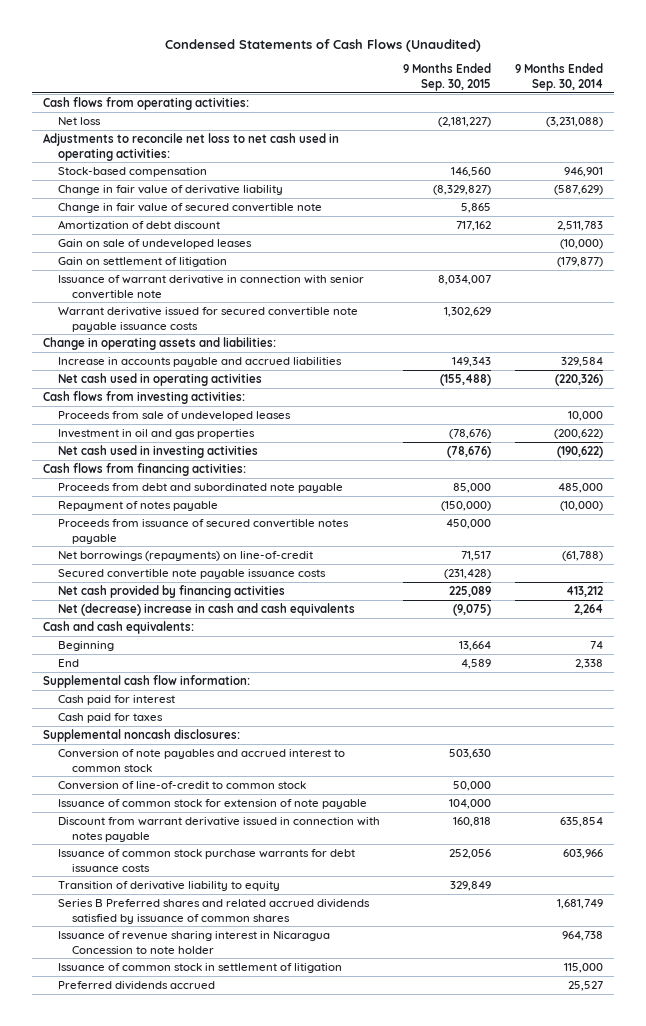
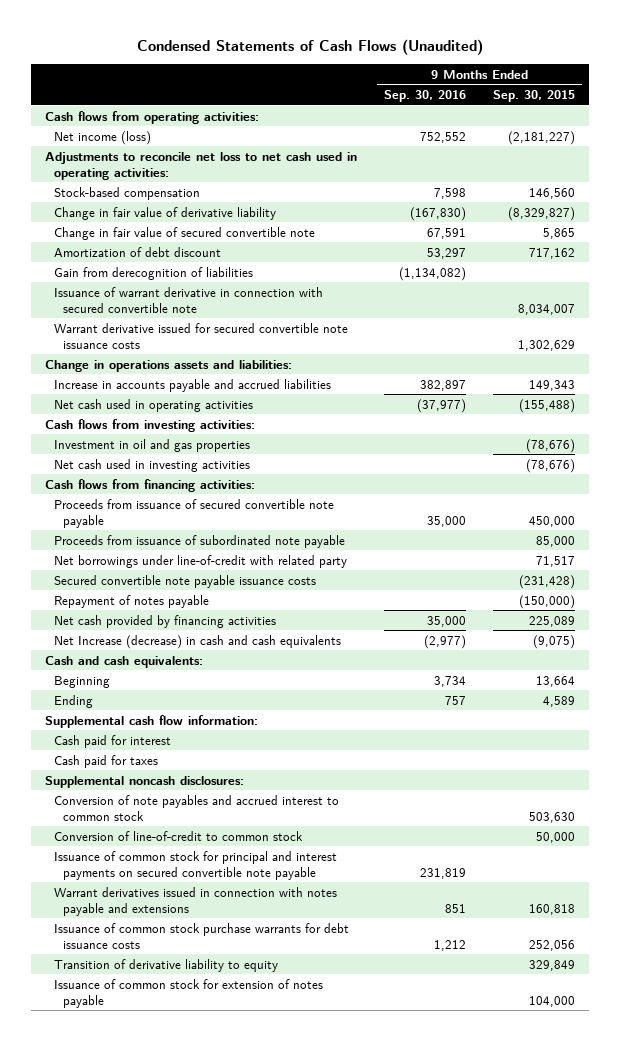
- | 9 Months Ended Sep. 30, 2015 | 9 Months Ended Sep. 30, 2014
+ | 9 Months Ended Sep. 30, 2016 | 9 Months Ended Sep. 30, 2015
- Net loss | (2,181,227) | (3,231,088)
+ Net income (loss) | 752,552 | (2,181,227)
- Gain on sale of undeveloped leases | | (10,000)
- Gain on settlement of litigation | | (179,877)
- Issuance of warrant derivative in connection with senior convertible note | 8,034,007 |
- Warrant derivative issued for secured convertible note payable issuance costs | 1,302,629 |
- Change in operating assets and liabilities:
+ Gain from derecognition of liabilities | (1,134,082) |
+ Issuance of warrant derivative in connection with secured convertible note | | 8,034,007
+ Warrant derivative issued for secured convertible note issuance costs | | 1,302,629
+ Change in operations assets and liabilities:
- Proceeds from sale of undeveloped leases | | 10,000
- Proceeds from debt and subordinated note payable | 85,000 | 485,000
- Proceeds from issuance of secured convertible notes payable | 450,000 |
- Net borrowings (repayments) on line-of-credit | 71,517 | (61,788)
+ Proceeds from issuance of secured convertible note payable | 35,000 | 450,000
+ Proceeds from issuance of subordinated note payable | | 85,000
+ Net borrowings under line-of-credit with related party | | 71,517
moved down: Repayment of notes payable | | (150,000)
- Net (decrease) increase in cash and cash equivalents | (9,075) | 2,264
+ Net Increase (decrease) in cash and cash equivalents | (2,977) | (9,075)
- End | 4,589 | 2,338
+ Ending | 757 | 4,589
- Issuance of common stock for extension of note payable | 104,000 |
- Discount from warrant derivative issued in connection with notes payable | 160,818 | 635,854
+ Issuance of common stock for principal and interest payments on secured convertible note payable | 231,819 |
+ Warrant derivatives issued in connection with notes payable and extensions | 851 | 160,818
- Series B Preferred shares and related accrued dividends satisfied by issuance of common shares | | 1,681,749
- Issuance of revenue sharing interest in Nicaragua Concession to note holder | | 964,738
- Issuance of common stock in settlement of litigation | | 115,000
- Preferred dividends accrued | | 25,527
+ Issuance of common stock for extension of notes payable | | 104,000

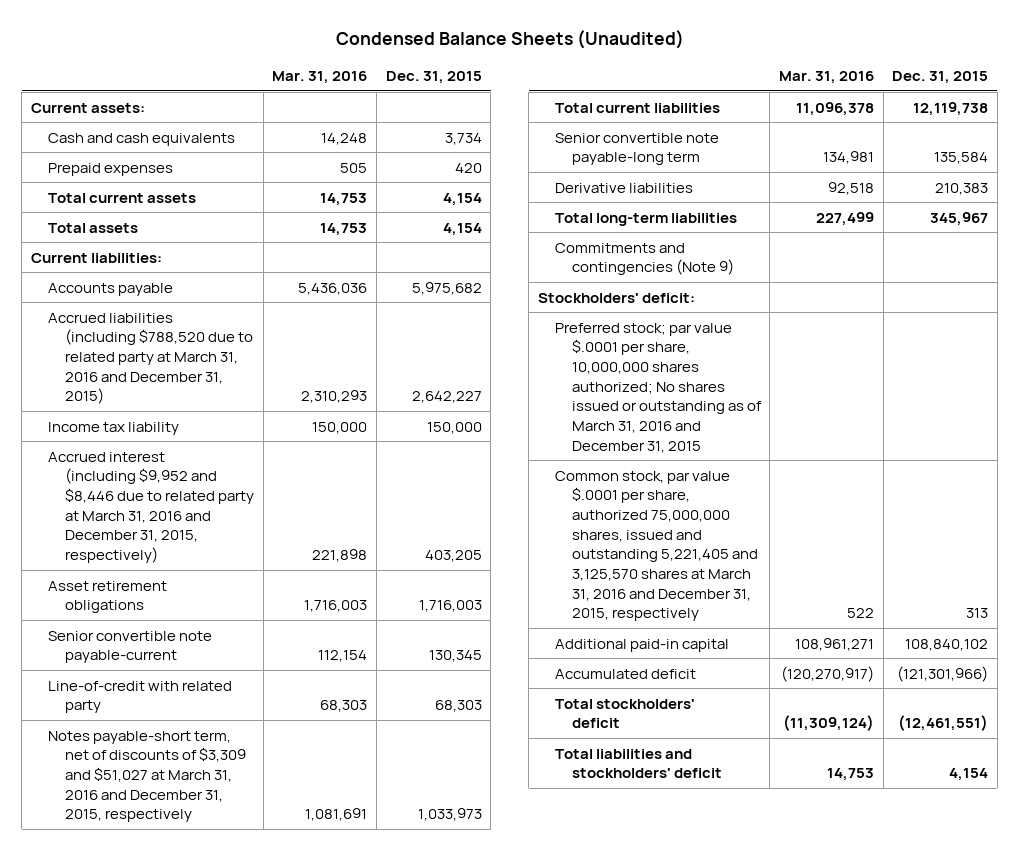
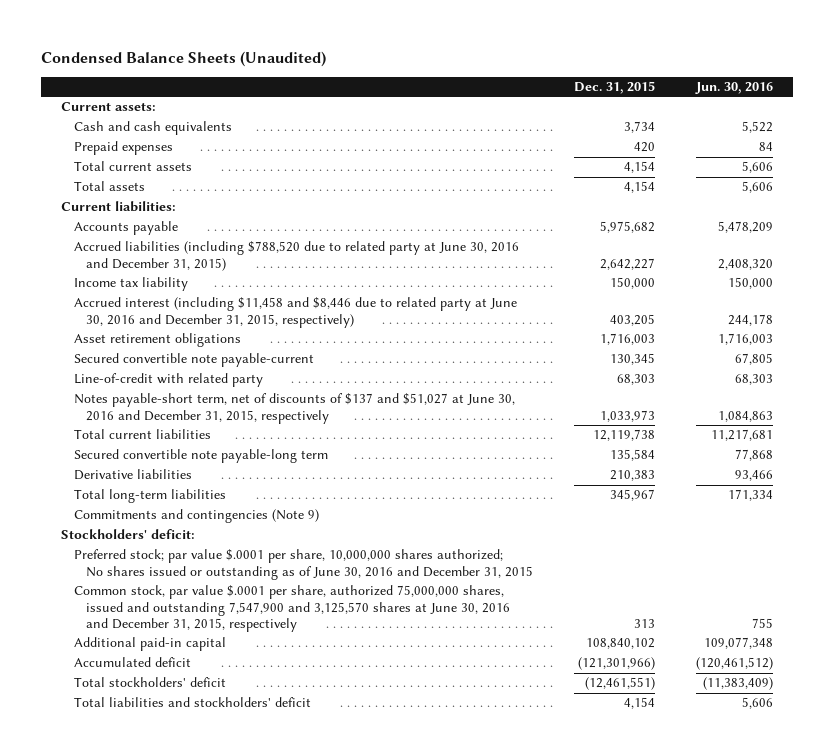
- | Mar. 31, 2016 | Dec. 31, 2015
+ | Dec. 31, 2015 | Jun. 30, 2016
- Accrued liabilities (including $788,520 due to related party at March 31, 2016 and December 31, 2015) | 2,310,293 | 2,642,227
+ Accrued liabilities (including $788,520 due to related party at June 30, 2016 and December 31, 2015) | 2,642,227 | 2,408,320
- Accrued interest (including $9,952 and $8,446 due to related party at March 31, 2016 and December 31, 2015, respectively) | 221,898 | 403,205
+ Accrued interest (including $11,458 and $8,446 due to related party at June 30, 2016 and December 31, 2015, respectively) | 403,205 | 244,178
- Senior convertible note payable-current | 112,154 | 130,345
+ Secured convertible note payable-current | 130,345 | 67,805
- Notes payable-short term, net of discounts of $3,309 and $51,027 at March 31, 2016 and December 31, 2015, respectively | 1,081,691 | 1,033,973
+ Notes payable-short term, net of discounts of $137 and $51,027 at June 30, 2016 and December 31, 2015, respectively | 1,033,973 | 1,084,863
- Senior convertible note payable-long term | 134,981 | 135,584
+ Secured convertible note payable-long term | 135,584 | 77,868
- Preferred stock; par value $.0001 per share, 10,000,000 shares authorized; No shares issued or outstanding as of March 31, 2016 and December 31, 2015
- Common stock, par value $.0001 per share, authorized 75,000,000 shares, issued and outstanding 5,221,405 and 3,125,570 shares at March 31, 2016 and December 31, 2015, respectively | 522 | 313
+ Preferred stock; par value $.0001 per share, 10,000,000 shares authorized; No shares issued or outstanding as of June 30, 2016 and December 31, 2015
+ Common stock, par value $.0001 per share, authorized 75,000,000 shares, issued and outstanding 7,547,900 and 3,125,570 shares at June 30, 2016 and December 31, 2015, respectively | 313 | 755

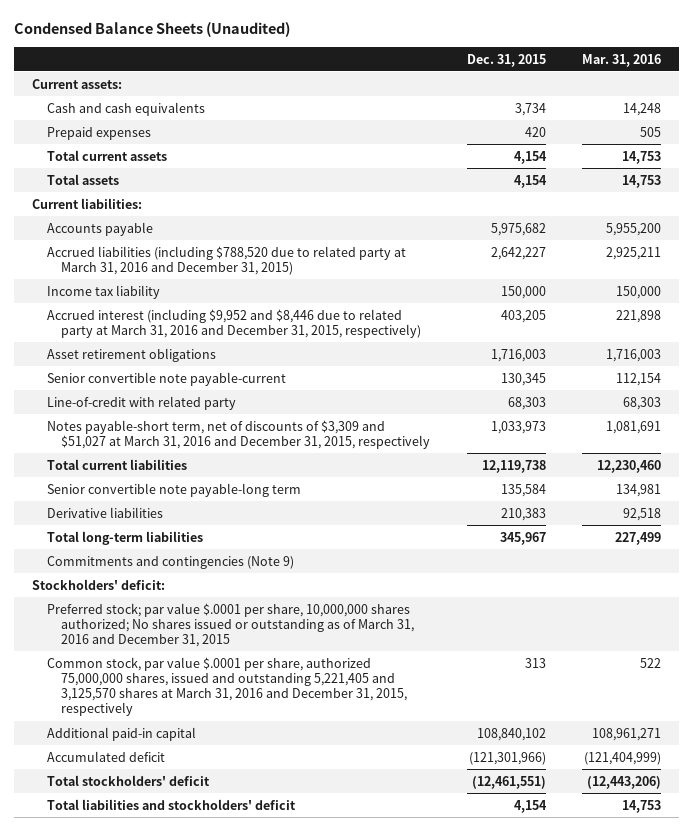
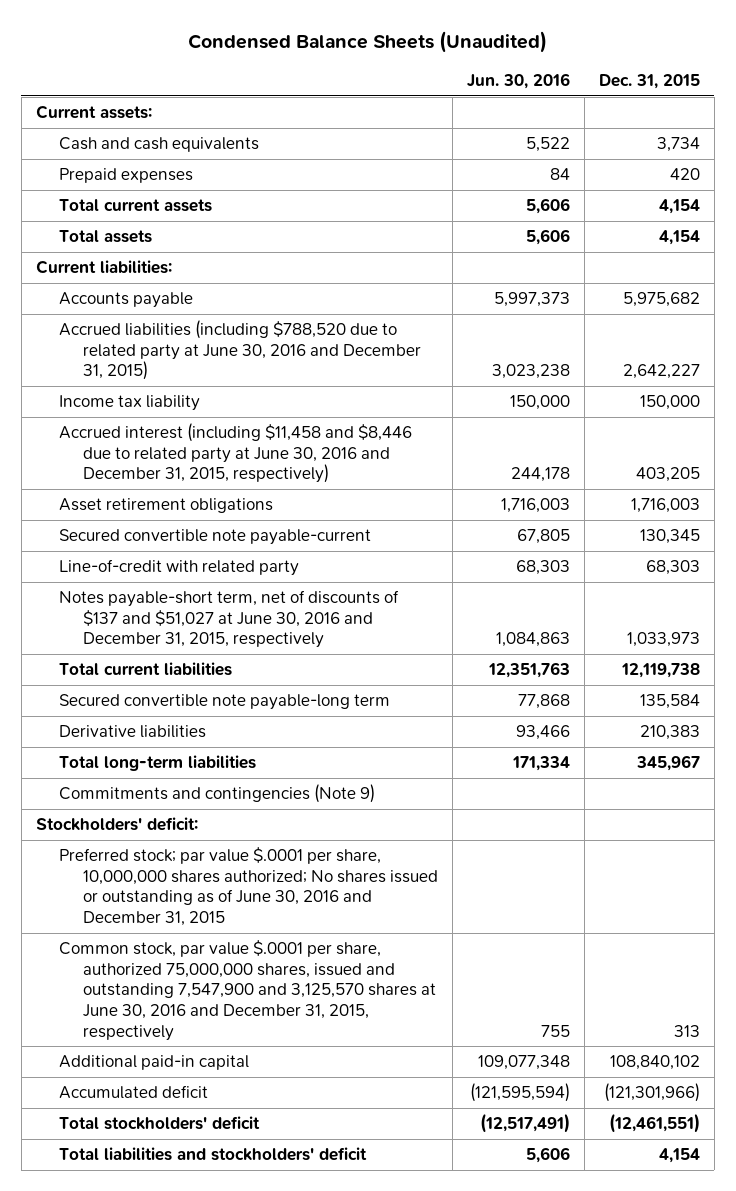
- | Dec. 31, 2015 | Mar. 31, 2016
+ | Jun. 30, 2016 | Dec. 31, 2015
- Accrued liabilities (including $788,520 due to related party at March 31, 2016 and December 31, 2015) | 2,642,227 | 2,925,211
+ Accrued liabilities (including $788,520 due to related party at June 30, 2016 and December 31, 2015) | 3,023,238 | 2,642,227
- Accrued interest (including $9,952 and $8,446 due to related party at March 31, 2016 and December 31, 2015, respectively) | 403,205 | 221,898
+ Accrued interest (including $11,458 and $8,446 due to related party at June 30, 2016 and December 31, 2015, respectively) | 244,178 | 403,205
- Senior convertible note payable-current | 130,345 | 112,154
+ Secured convertible note payable-current | 67,805 | 130,345
- Notes payable-short term, net of discounts of $3,309 and $51,027 at March 31, 2016 and December 31, 2015, respectively | 1,033,973 | 1,081,691
+ Notes payable-short term, net of discounts of $137 and $51,027 at June 30, 2016 and December 31, 2015, respectively | 1,084,863 | 1,033,973
- Senior convertible note payable-long term | 135,584 | 134,981
+ Secured convertible note payable-long term | 77,868 | 135,584
- Preferred stock; par value $.0001 per share, 10,000,000 shares authorized; No shares issued or outstanding as of March 31, 2016 and December 31, 2015
- Common stock, par value $.0001 per share, authorized 75,000,000 shares, issued and outstanding 5,221,405 and 3,125,570 shares at March 31, 2016 and December 31, 2015, respectively | 313 | 522
+ Preferred stock; par value $.0001 per share, 10,000,000 shares authorized; No shares issued or outstanding as of June 30, 2016 and December 31, 2015
+ Common stock, par value $.0001 per share, authorized 75,000,000 shares, issued and outstanding 7,547,900 and 3,125,570 shares at June 30, 2016 and December 31, 2015, respectively | 755 | 313

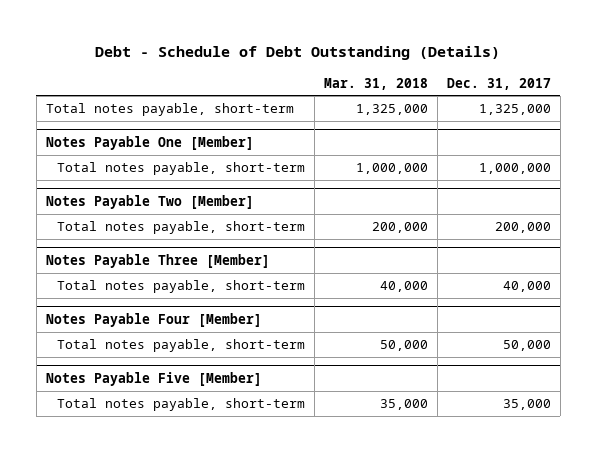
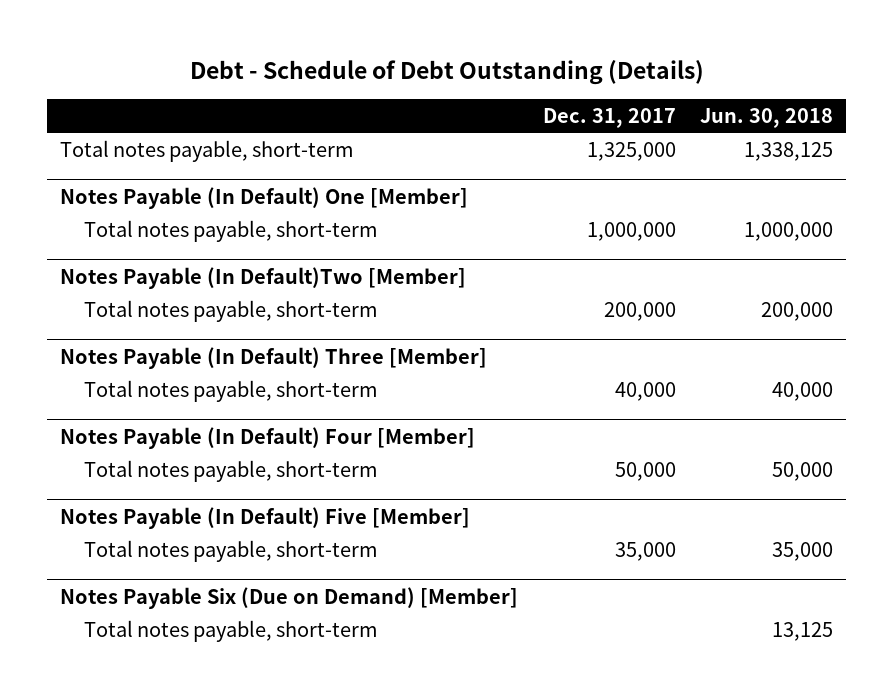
- | Mar. 31, 2018 | Dec. 31, 2017
+ | Dec. 31, 2017 | Jun. 30, 2018
- Notes Payable One [Member]
+ Notes Payable (In Default) One [Member]
- Notes Payable Two [Member]
+ Notes Payable (In Default)Two [Member]
- Notes Payable Three [Member]
+ Notes Payable (In Default) Three [Member]
- Notes Payable Four [Member]
+ Notes Payable (In Default) Four [Member]
- Notes Payable Five [Member]
+ Notes Payable (In Default) Five [Member]
+ Notes Payable Six (Due on Demand) [Member]
+ Total notes payable, short-term | | 13,125

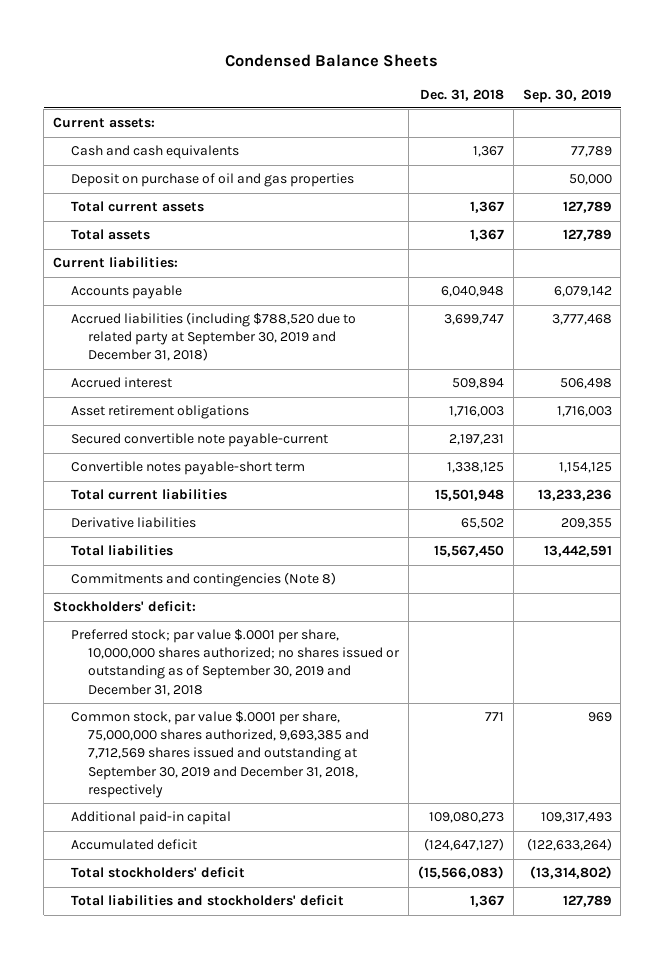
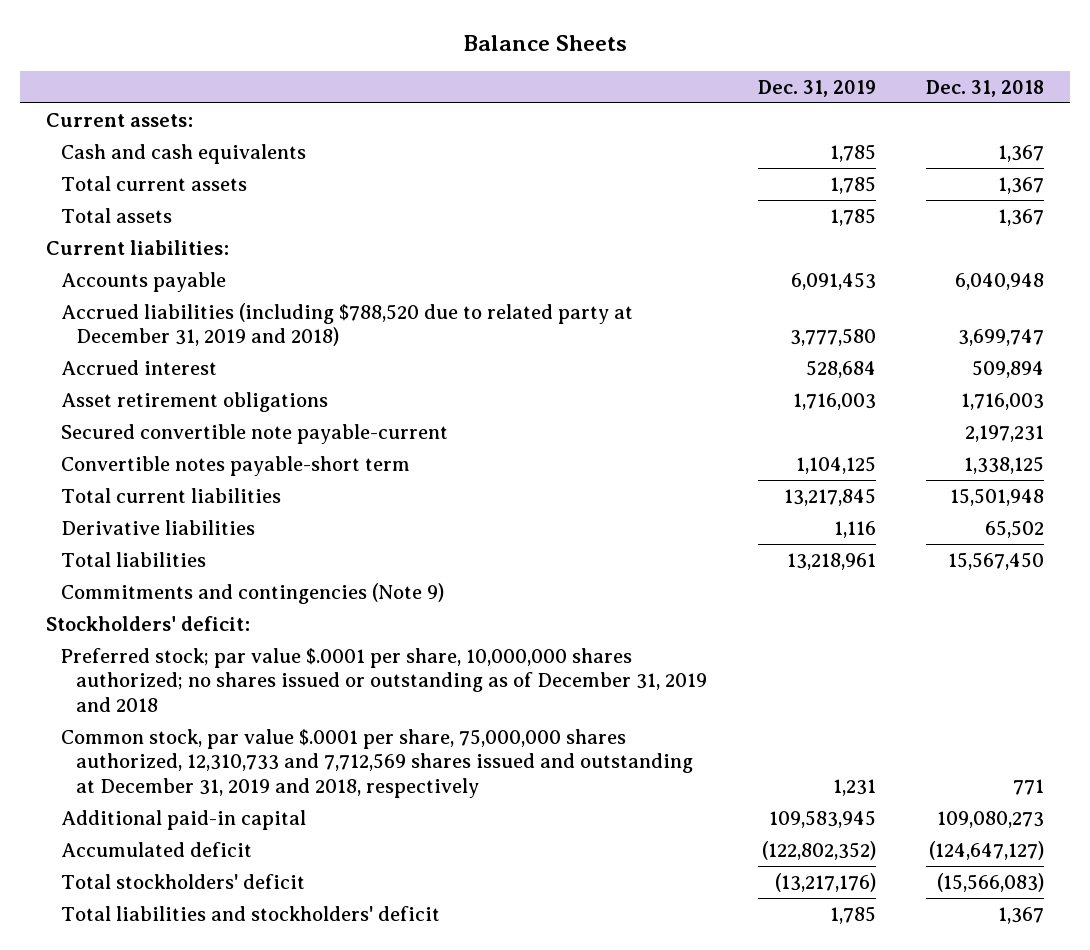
- Condensed Balance Sheets
+ Balance Sheets
- | Dec. 31, 2018 | Sep. 30, 2019
+ | Dec. 31, 2019 | Dec. 31, 2018
- Deposit on purchase of oil and gas properties | | 50,000
- Accrued liabilities (including $788,520 due to related party at September 30, 2019 and December 31, 2018) | 3,699,747 | 3,777,468
+ Accrued liabilities (including $788,520 due to related party at December 31, 2019 and 2018) | 3,777,580 | 3,699,747
- Commitments and contingencies (Note 8)
+ Commitments and contingencies (Note 9)
- Preferred stock; par value $.0001 per share, 10,000,000 shares authorized; no shares issued or outstanding as of September 30, 2019 and December 31, 2018
- Common stock, par value $.0001 per share, 75,000,000 shares authorized, 9,693,385 and 7,712,569 shares issued and outstanding at September 30, 2019 and December 31, 2018, respectively | 771 | 969
+ Preferred stock; par value $.0001 per share, 10,000,000 shares authorized; no shares issued or outstanding as of December 31, 2019 and 2018
+ Common stock, par value $.0001 per share, 75,000,000 shares authorized, 12,310,733 and 7,712,569 shares issued and outstanding at December 31, 2019 and 2018, respectively | 1,231 | 771

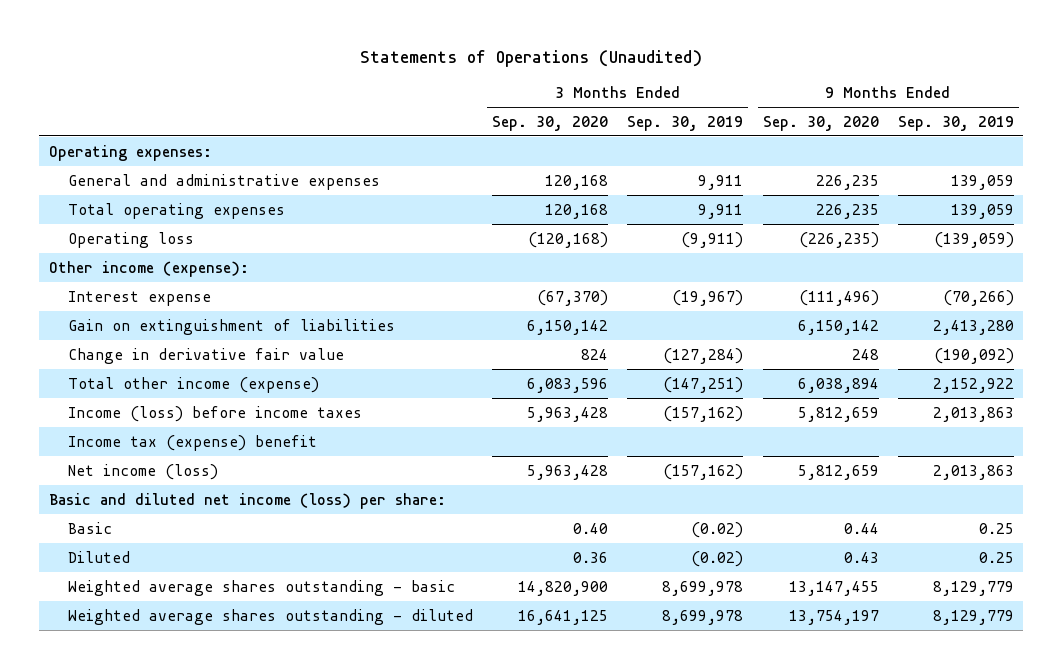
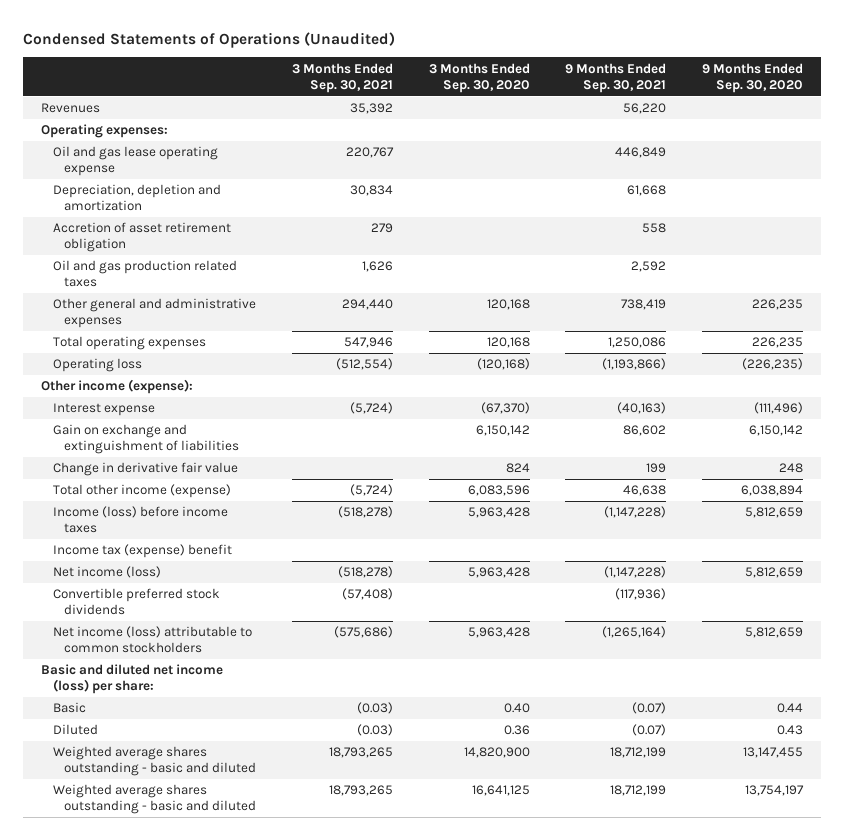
- Statements of Operations (Unaudited)
+ Condensed Statements of Operations (Unaudited)
- | 3 Months Ended Sep. 30, 2020 | 3 Months Ended Sep. 30, 2019 | 9 Months Ended Sep. 30, 2020 | 9 Months Ended Sep. 30, 2019
+ | 3 Months Ended Sep. 30, 2021 | 3 Months Ended Sep. 30, 2020 | 9 Months Ended Sep. 30, 2021 | 9 Months Ended Sep. 30, 2020
+ Revenues | 35,392 | | 56,220 |
- General and administrative expenses | 120,168 | 9,911 | 226,235 | 139,059
+ Oil and gas lease operating expense | 220,767 | | 446,849 |
+ Depreciation, depletion and amortization | 30,834 | | 61,668 |
+ Accretion of asset retirement obligation | 279 | | 558 |
+ Oil and gas production related taxes | 1,626 | | 2,592 |
+ Other general and administrative expenses | 294,440 | 120,168 | 738,419 | 226,235
- Gain on extinguishment of liabilities | 6,150,142 | | 6,150,142 | 2,413,280
+ Gain on exchange and extinguishment of liabilities | | 6,150,142 | 86,602 | 6,150,142
+ Convertible preferred stock dividends | (57,408) | | (117,936) |
+ Net income (loss) attributable to common stockholders | (575,686) | 5,963,428 | (1,265,164) | 5,812,659
- Weighted average shares outstanding - basic | 14,820,900 | 8,699,978 | 13,147,455 | 8,129,779
- Weighted average shares outstanding - diluted | 16,641,125 | 8,699,978 | 13,754,197 | 8,129,779
+ Weighted average shares outstanding - basic and diluted | 18,793,265 | 14,820,900 | 18,712,199 | 13,147,455
+ Weighted average shares outstanding - basic and diluted | 18,793,265 | 16,641,125 | 18,712,199 | 13,754,197

